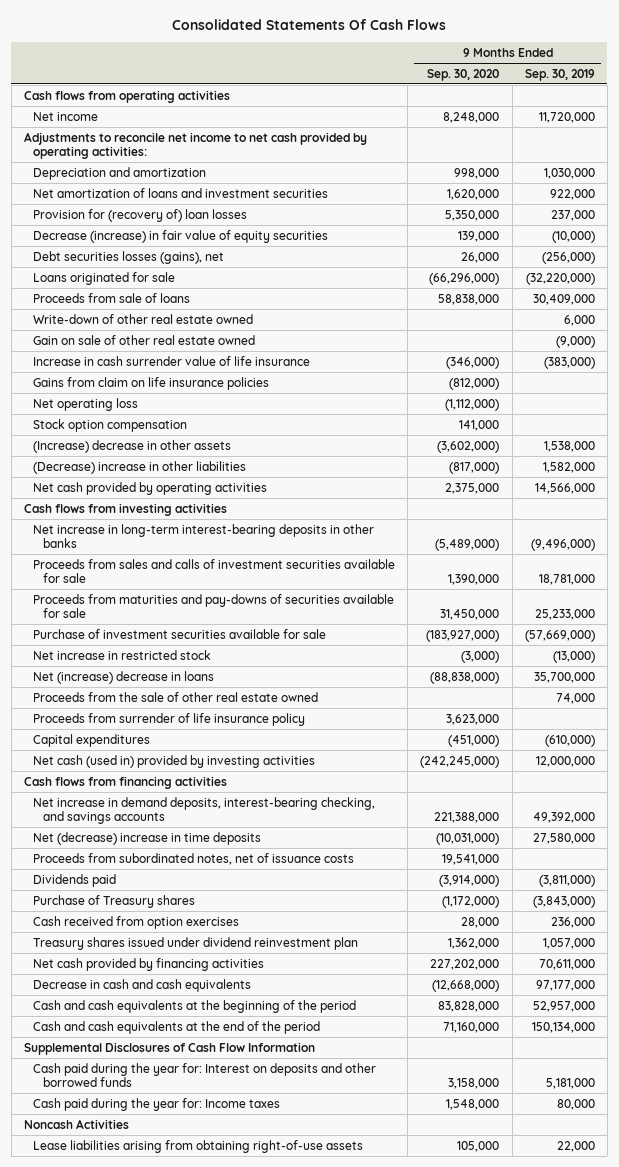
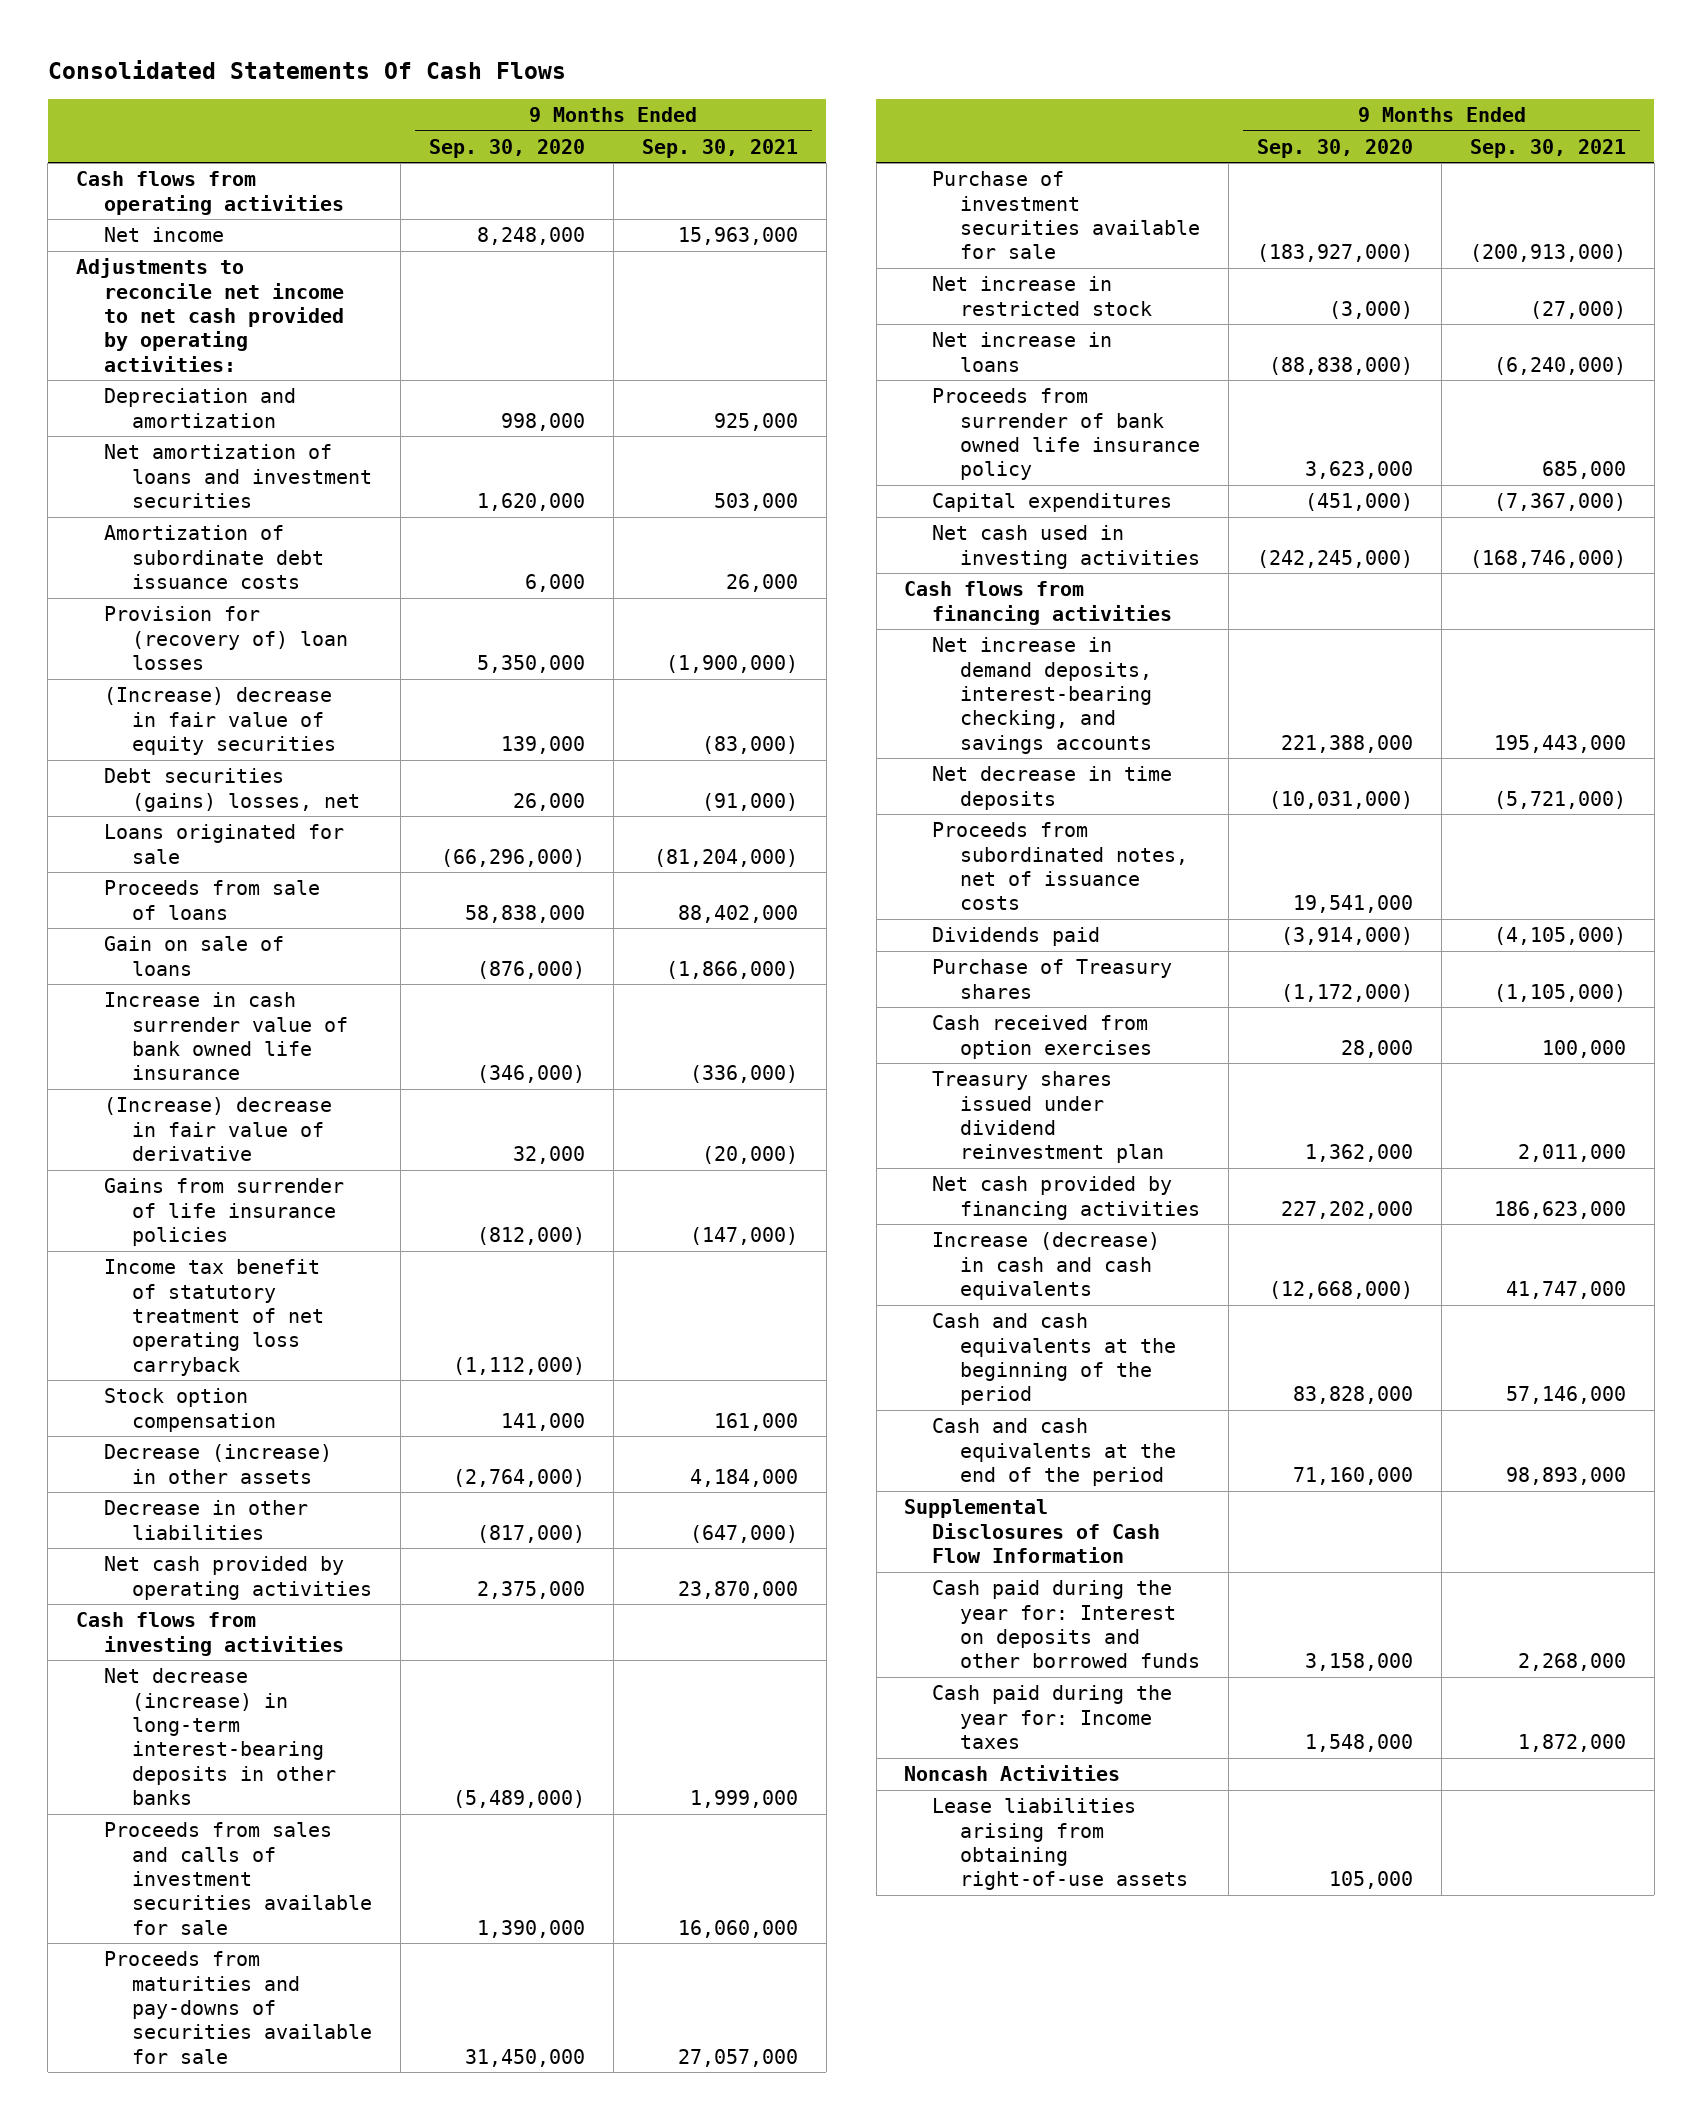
- | 9 Months Ended Sep. 30, 2020 | 9 Months Ended Sep. 30, 2019
+ | 9 Months Ended Sep. 30, 2020 | 9 Months Ended Sep. 30, 2021
+ Amortization of subordinate debt issuance costs | 6,000 | 26,000
- Decrease (increase) in fair value of equity securities | 139,000 | (10,000)
- Debt securities losses (gains), net | 26,000 | (256,000)
+ (Increase) decrease in fair value of equity securities | 139,000 | (83,000)
+ Debt securities (gains) losses, net | 26,000 | (91,000)
- Write-down of other real estate owned | | 6,000
- Gain on sale of other real estate owned | | (9,000)
- Increase in cash surrender value of life insurance | (346,000) | (383,000)
- Gains from claim on life insurance policies | (812,000) |
- Net operating loss | (1,112,000) |
+ Gain on sale of loans | (876,000) | (1,866,000)
+ Increase in cash surrender value of bank owned life insurance | (346,000) | (336,000)
+ (Increase) decrease in fair value of derivative | 32,000 | (20,000)
+ Gains from surrender of life insurance policies | (812,000) | (147,000)
+ Income tax benefit of statutory treatment of net operating loss carryback | (1,112,000) |
- (Increase) decrease in other assets | (3,602,000) | 1,538,000
- (Decrease) increase in other liabilities | (817,000) | 1,582,000
+ Decrease (increase) in other assets | (2,764,000) | 4,184,000
+ Decrease in other liabilities | (817,000) | (647,000)
- Net increase in long-term interest-bearing deposits in other banks | (5,489,000) | (9,496,000)
+ Net decrease (increase) in long-term interest-bearing deposits in other banks | (5,489,000) | 1,999,000
- Net (increase) decrease in loans | (88,838,000) | 35,700,000
- Proceeds from the sale of other real estate owned | | 74,000
- Proceeds from surrender of life insurance policy | 3,623,000 |
+ Net increase in loans | (88,838,000) | (6,240,000)
+ Proceeds from surrender of bank owned life insurance policy | 3,623,000 | 685,000
- Net cash (used in) provided by investing activities | (242,245,000) | 12,000,000
+ Net cash used in investing activities | (242,245,000) | (168,746,000)
- Net (decrease) increase in time deposits | (10,031,000) | 27,580,000
+ Net decrease in time deposits | (10,031,000) | (5,721,000)
- Decrease in cash and cash equivalents | (12,668,000) | 97,177,000
+ Increase (decrease) in cash and cash equivalents | (12,668,000) | 41,747,000

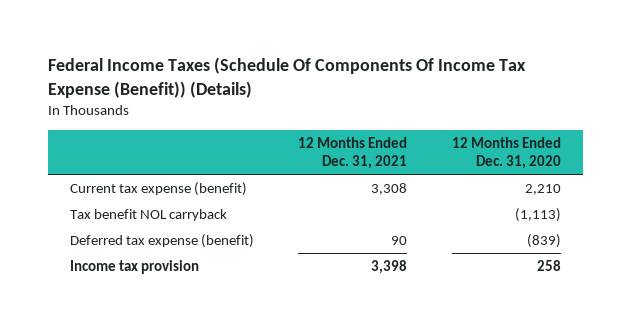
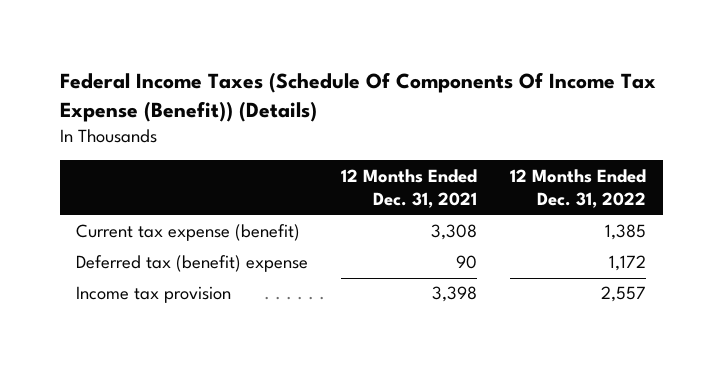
- | 12 Months Ended Dec. 31, 2021 | 12 Months Ended Dec. 31, 2020
+ | 12 Months Ended Dec. 31, 2021 | 12 Months Ended Dec. 31, 2022
- Tax benefit NOL carryback | | (1,113)
- Deferred tax expense (benefit) | 90 | (839)
+ Deferred tax (benefit) expense | 90 | 1,172

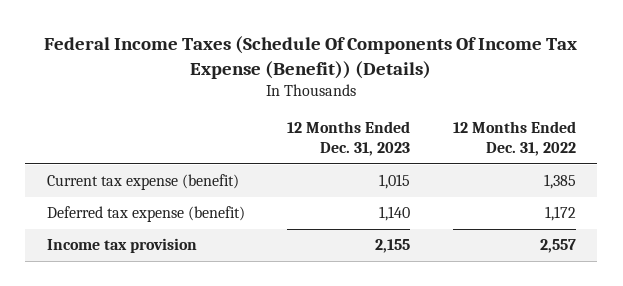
- | 12 Months Ended Dec. 31, 2021 | 12 Months Ended Dec. 31, 2022
+ | 12 Months Ended Dec. 31, 2023 | 12 Months Ended Dec. 31, 2022
- Deferred tax (benefit) expense | 90 | 1,172
+ Deferred tax expense (benefit) | 1,140 | 1,172

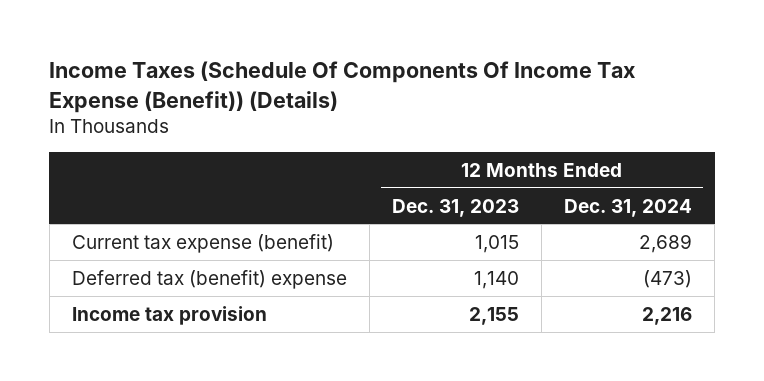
- Federal Income Taxes (Schedule Of Components Of Income Tax Expense (Benefit)) (Details)
+ Income Taxes (Schedule Of Components Of Income Tax Expense (Benefit)) (Details)
- | 12 Months Ended Dec. 31, 2023 | 12 Months Ended Dec. 31, 2022
+ | 12 Months Ended Dec. 31, 2023 | 12 Months Ended Dec. 31, 2024
- Deferred tax expense (benefit) | 1,140 | 1,172
+ Deferred tax (benefit) expense | 1,140 | (473)

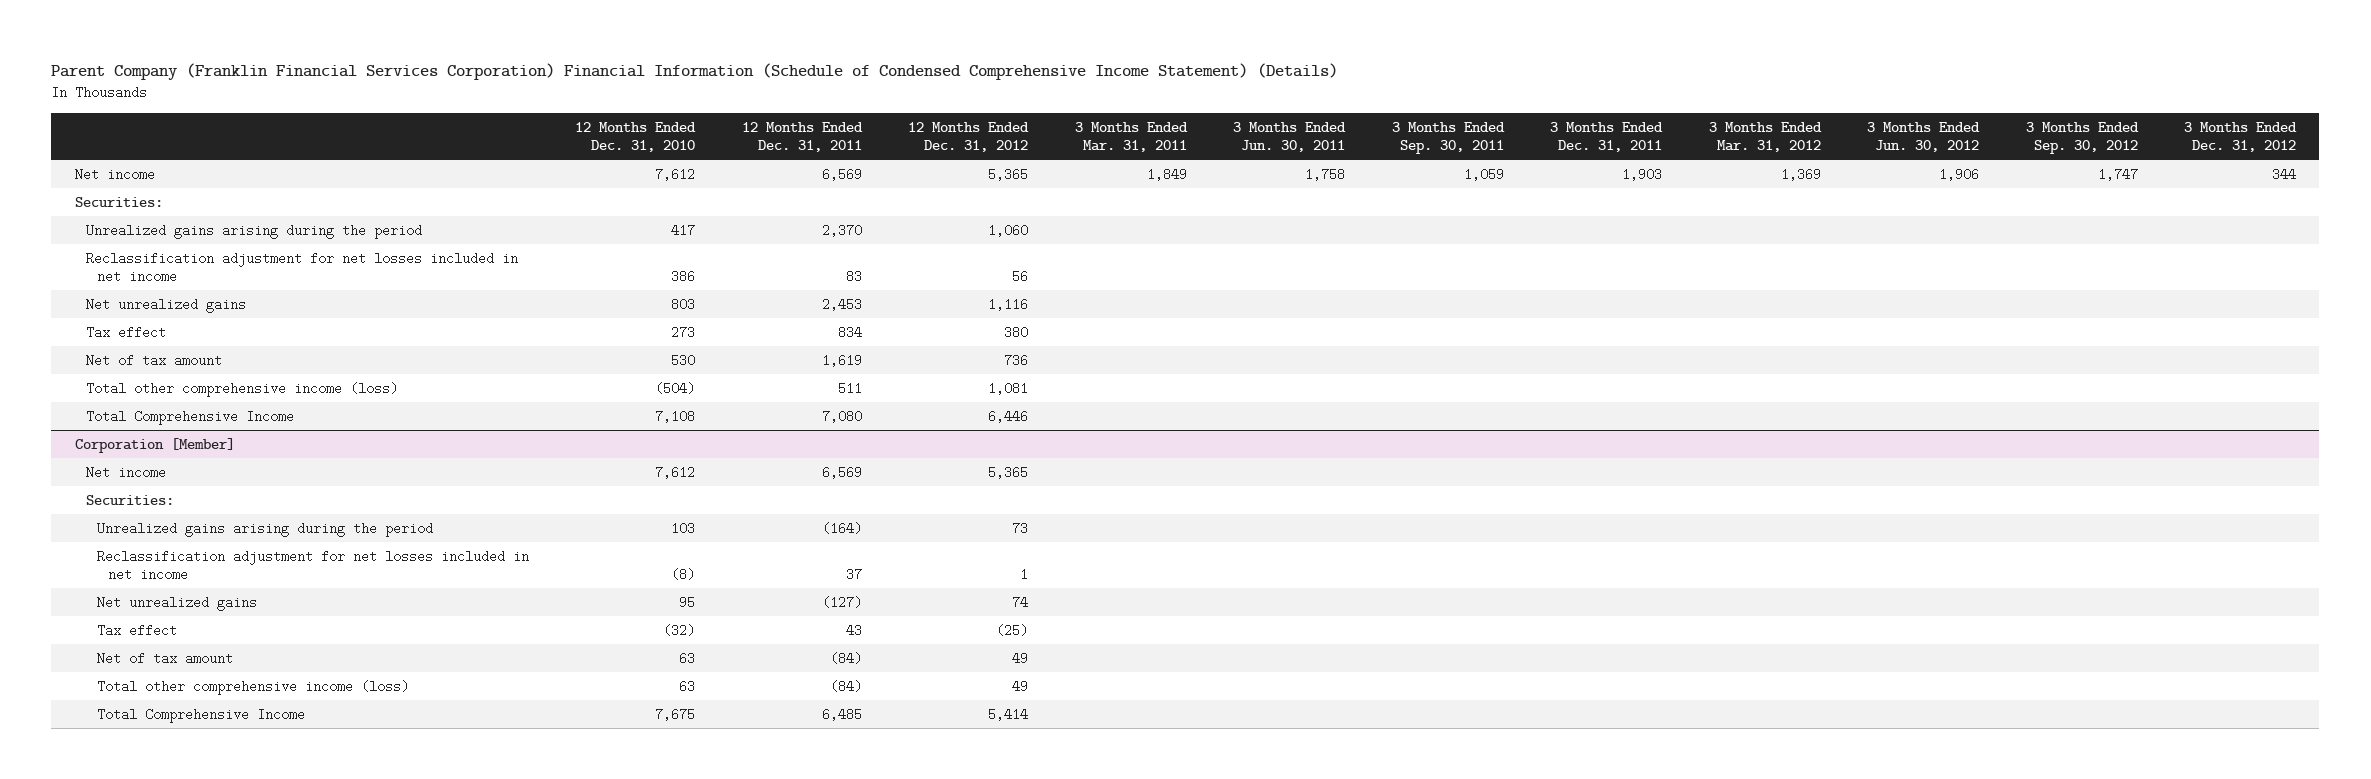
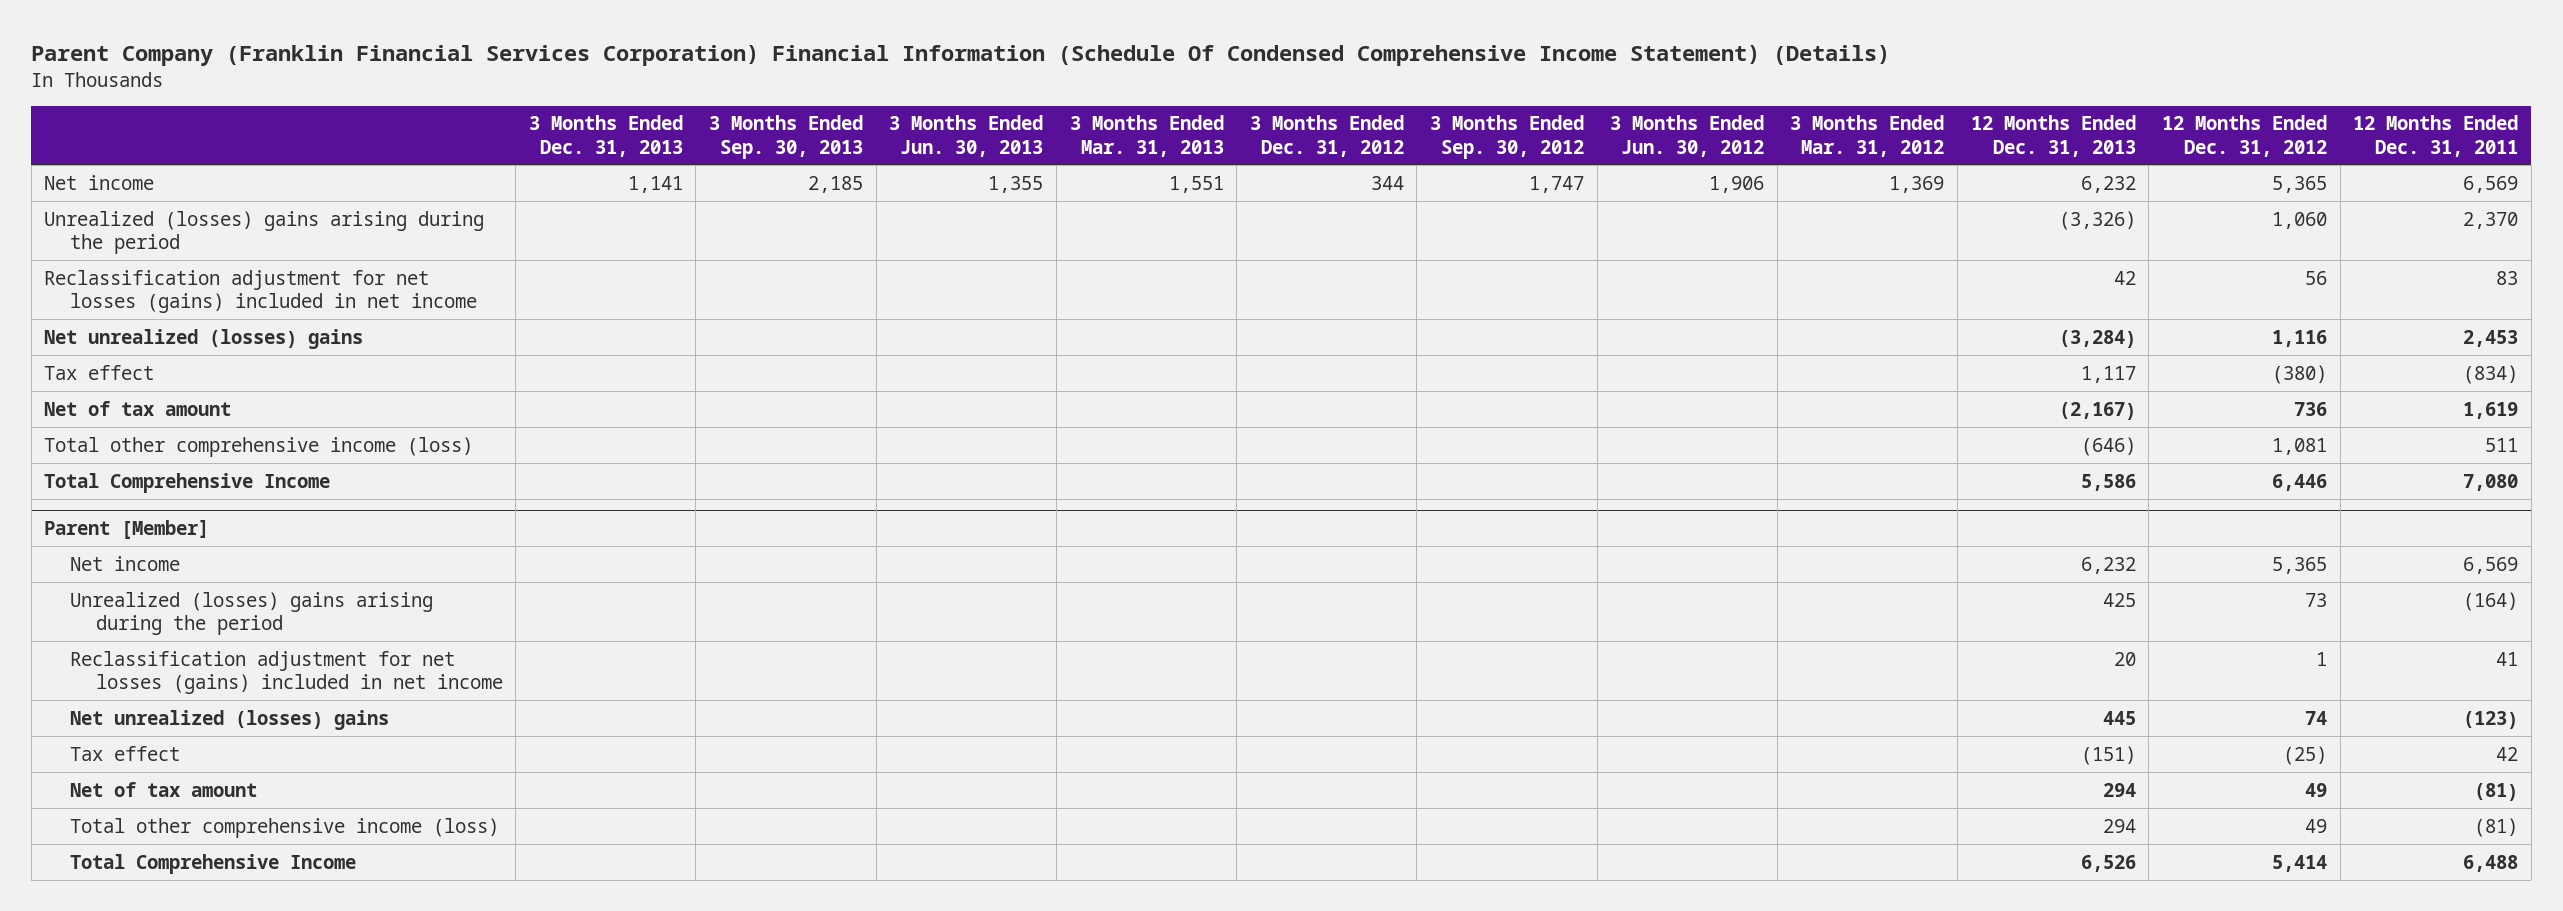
- Parent Company (Franklin Financial Services Corporation) Financial Information (Schedule of Condensed Comprehensive Income Statement) (Details)
+ Parent Company (Franklin Financial Services Corporation) Financial Information (Schedule Of Condensed Comprehensive Income Statement) (Details)
- | 12 Months Ended Dec. 31, 2010 | 12 Months Ended Dec. 31, 2011 | 12 Months Ended Dec. 31, 2012 | 3 Months Ended Mar. 31, 2011 | 3 Months Ended Jun. 30, 2011 | 3 Months Ended Sep. 30, 2011 | 3 Months Ended Dec. 31, 2011 | 3 Months Ended Mar. 31, 2012 | 3 Months Ended Jun. 30, 2012 | 3 Months Ended Sep. 30, 2012 | 3 Months Ended Dec. 31, 2012
+ | 3 Months Ended Dec. 31, 2013 | 3 Months Ended Sep. 30, 2013 | 3 Months Ended Jun. 30, 2013 | 3 Months Ended Mar. 31, 2013 | 3 Months Ended Dec. 31, 2012 | 3 Months Ended Sep. 30, 2012 | 3 Months Ended Jun. 30, 2012 | 3 Months Ended Mar. 31, 2012 | 12 Months Ended Dec. 31, 2013 | 12 Months Ended Dec. 31, 2012 | 12 Months Ended Dec. 31, 2011
- Securities:
- Unrealized gains arising during the period | 417 | 2,370 | 1,060 | | | | | | | |
- Reclassification adjustment for net losses included in net income | 386 | 83 | 56 | | | | | | | |
- Net unrealized gains | 803 | 2,453 | 1,116 | | | | | | | |
- Tax effect | 273 | 834 | 380 | | | | | | | |
+ Unrealized (losses) gains arising during the period | | | | | | | | | (3,326) | 1,060 | 2,370
+ Reclassification adjustment for net losses (gains) included in net income | | | | | | | | | 42 | 56 | 83
+ Net unrealized (losses) gains | | | | | | | | | (3,284) | 1,116 | 2,453
+ Tax effect | | | | | | | | | 1,117 | (380) | (834)
- Corporation [Member]
+ Parent [Member]
- Securities:
- Unrealized gains arising during the period | 103 | (164) | 73 | | | | | | | |
- Reclassification adjustment for net losses included in net income | (8) | 37 | 1 | | | | | | | |
- Net unrealized gains | 95 | (127) | 74 | | | | | | | |
- Tax effect | (32) | 43 | (25) | | | | | | | |
- Net of tax amount | 63 | (84) | 49 | | | | | | | |
- Total other comprehensive income (loss) | 63 | (84) | 49 | | | | | | | |
- Total Comprehensive Income | 7,675 | 6,485 | 5,414 | | | | | | | |
+ Unrealized (losses) gains arising during the period | | | | | | | | | 425 | 73 | (164)
+ Reclassification adjustment for net losses (gains) included in net income | | | | | | | | | 20 | 1 | 41
+ Net unrealized (losses) gains | | | | | | | | | 445 | 74 | (123)
+ Tax effect | | | | | | | | | (151) | (25) | 42
+ Net of tax amount | | | | | | | | | 294 | 49 | (81)
+ Total other comprehensive income (loss) | | | | | | | | | 294 | 49 | (81)
+ Total Comprehensive Income | | | | | | | | | 6,526 | 5,414 | 6,488

